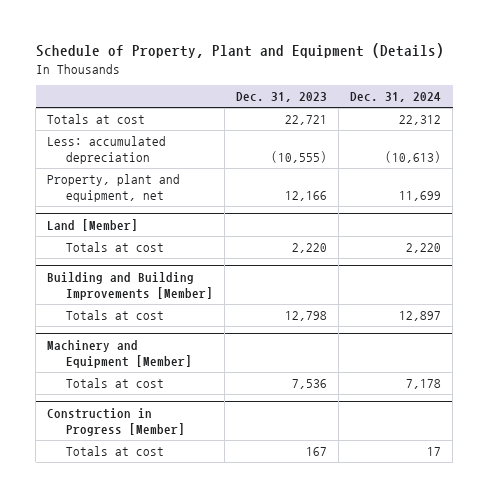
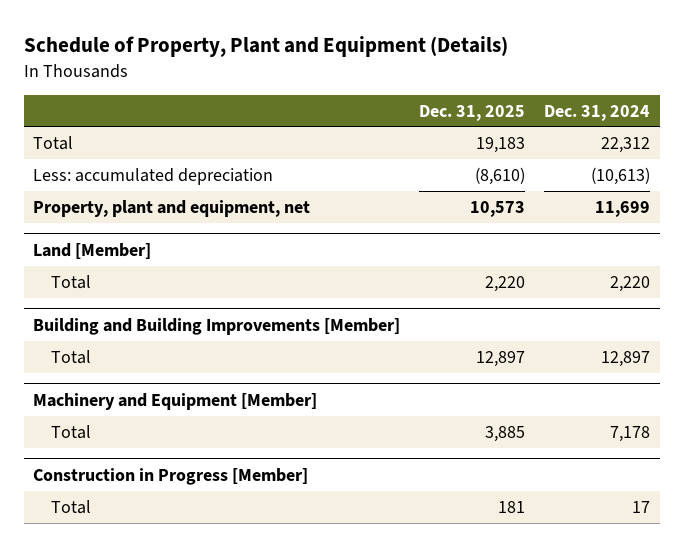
- | Dec. 31, 2023 | Dec. 31, 2024
+ | Dec. 31, 2025 | Dec. 31, 2024
- Totals at cost | 22,721 | 22,312
+ Total | 19,183 | 22,312
@ Land [Member]
- Totals at cost | 2,220 | 2,220
+ Total | 2,220 | 2,220
@ Building and Building Improvements [Member]
- Totals at cost | 12,798 | 12,897
+ Total | 12,897 | 12,897
@ Machinery and Equipment [Member]
- Totals at cost | 7,536 | 7,178
+ Total | 3,885 | 7,178
@ Construction in Progress [Member]
- Totals at cost | 167 | 17
+ Total | 181 | 17

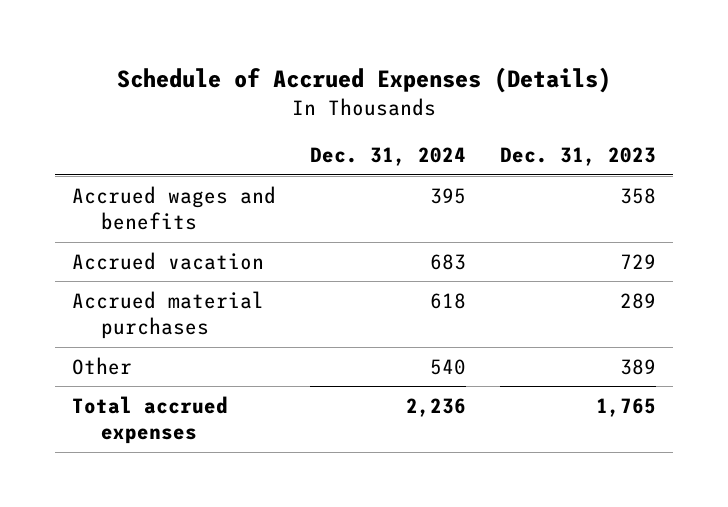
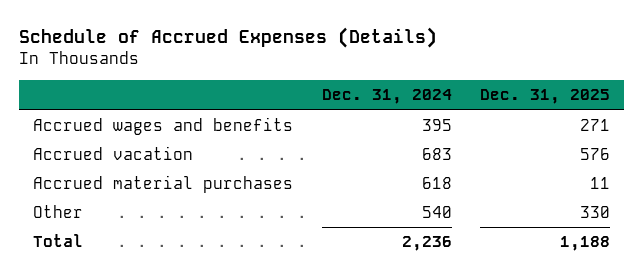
- | Dec. 31, 2024 | Dec. 31, 2023
+ | Dec. 31, 2024 | Dec. 31, 2025
- Total accrued expenses | 2,236 | 1,765
+ Total | 2,236 | 1,188

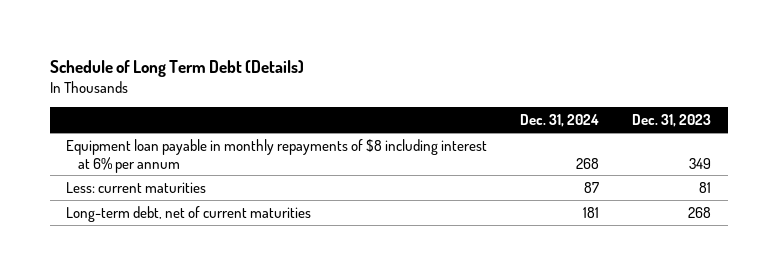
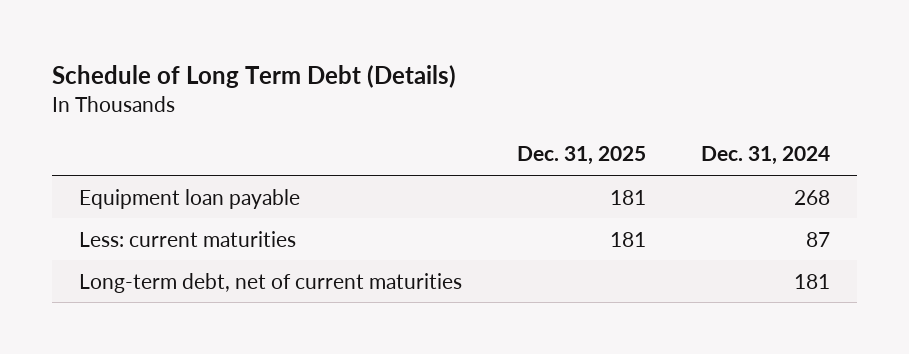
- | Dec. 31, 2024 | Dec. 31, 2023
+ | Dec. 31, 2025 | Dec. 31, 2024
- Equipment loan payable in monthly repayments of $8 including interest at 6% per annum | 268 | 349
+ Equipment loan payable | 181 | 268

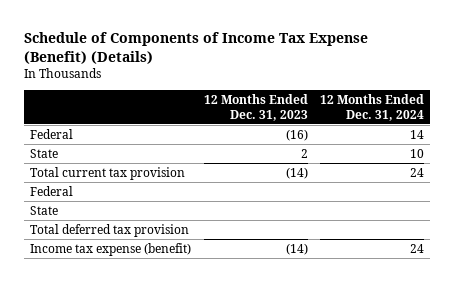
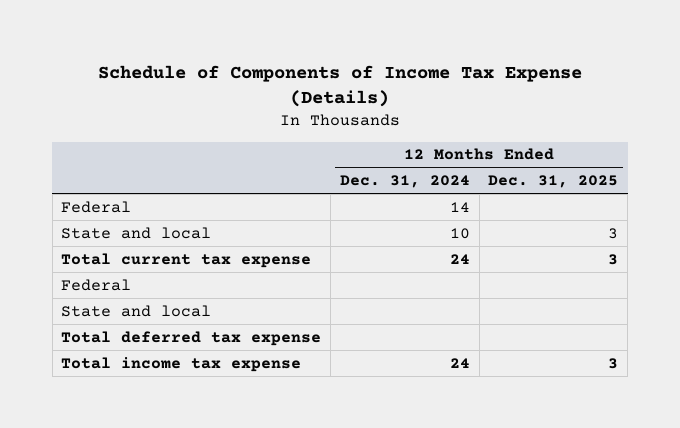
- Schedule of Components of Income Tax Expense (Benefit) (Details)
+ Schedule of Components of Income Tax Expense (Details)
- | 12 Months Ended Dec. 31, 2023 | 12 Months Ended Dec. 31, 2024
+ | 12 Months Ended Dec. 31, 2024 | 12 Months Ended Dec. 31, 2025
- State | 2 | 10
- Total current tax provision | (14) | 24
+ State and local | 10 | 3
+ Total current tax expense | 24 | 3
- State
- Total deferred tax provision
- Income tax expense (benefit) | (14) | 24
+ State and local
+ Total deferred tax expense
+ Total income tax expense | 24 | 3

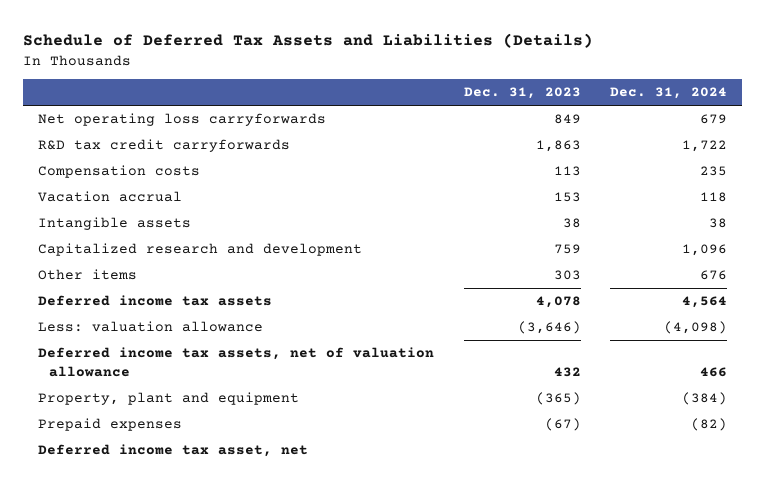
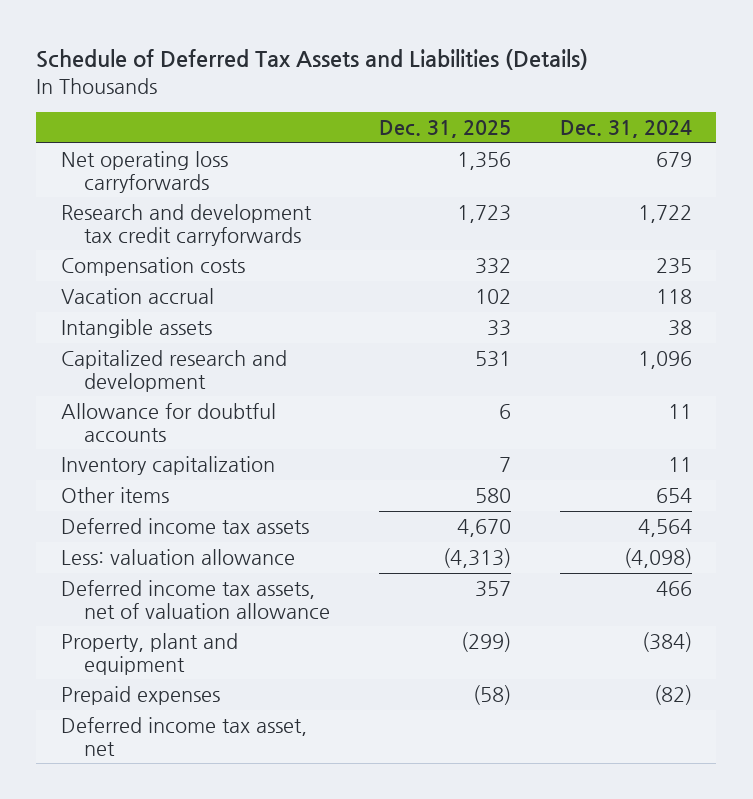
- | Dec. 31, 2023 | Dec. 31, 2024
+ | Dec. 31, 2025 | Dec. 31, 2024
- R&D tax credit carryforwards | 1,863 | 1,722
+ Research and development tax credit carryforwards | 1,723 | 1,722
- Other items | 303 | 676
+ Allowance for doubtful accounts | 6 | 11
+ Inventory capitalization | 7 | 11
+ Other items | 580 | 654

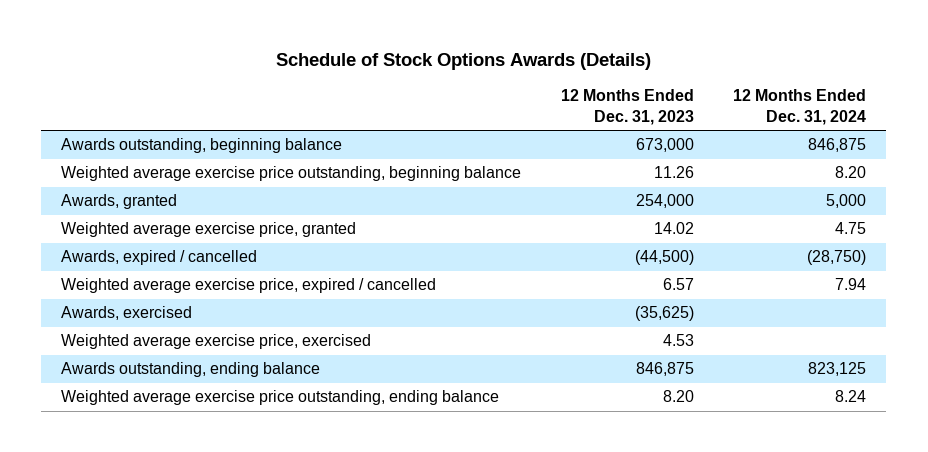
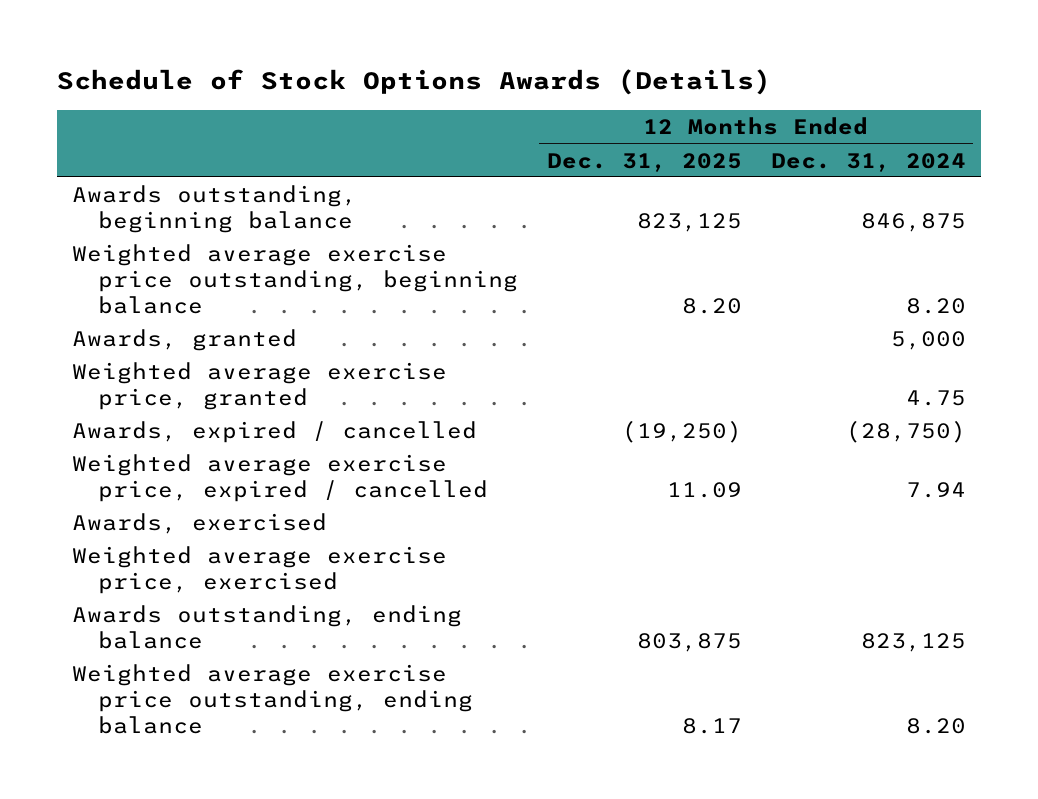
- | 12 Months Ended Dec. 31, 2023 | 12 Months Ended Dec. 31, 2024
+ | 12 Months Ended Dec. 31, 2025 | 12 Months Ended Dec. 31, 2024
- Weighted average exercise price outstanding, ending balance | 8.20 | 8.24
+ Weighted average exercise price outstanding, ending balance | 8.17 | 8.20

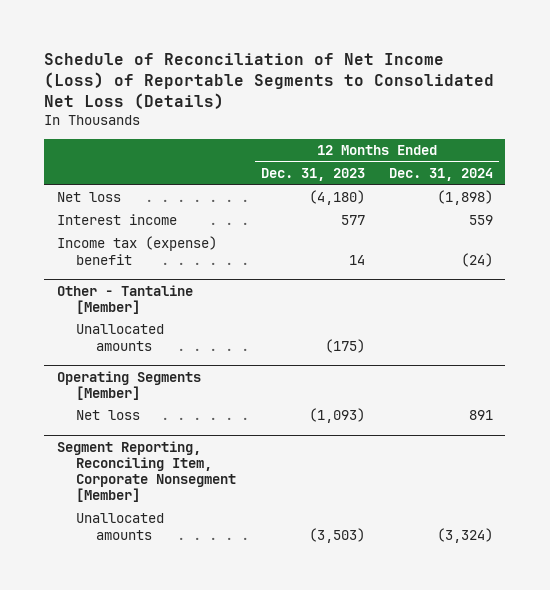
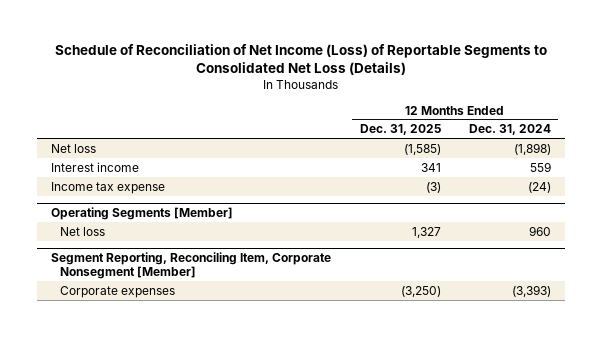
- | 12 Months Ended Dec. 31, 2023 | 12 Months Ended Dec. 31, 2024
+ | 12 Months Ended Dec. 31, 2025 | 12 Months Ended Dec. 31, 2024
- Income tax (expense) benefit | 14 | (24)
- Other - Tantaline [Member]
- Unallocated amounts | (175) |
+ Income tax expense | (3) | (24)
@ Operating Segments [Member]
- Net loss | (1,093) | 891
+ Net loss | 1,327 | 960
@ Segment Reporting, Reconciling Item, Corporate Nonsegment [Member]
- Unallocated amounts | (3,503) | (3,324)
+ Corporate expenses | (3,250) | (3,393)

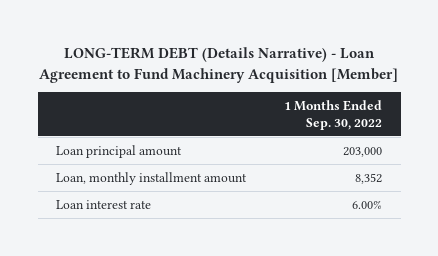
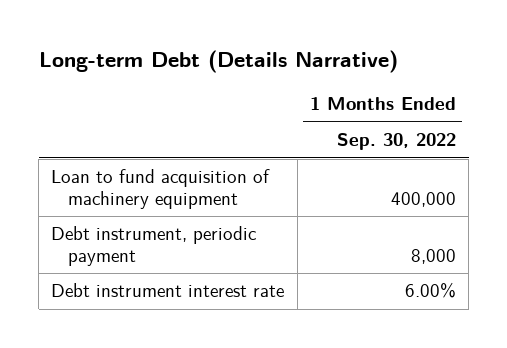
- LONG-TERM DEBT (Details Narrative) - Loan Agreement to Fund Machinery Acquisition [Member]
+ Long-term Debt (Details Narrative)
- Loan principal amount | 203,000
- Loan, monthly installment amount | 8,352
- Loan interest rate | 6.00%
+ Loan to fund acquisition of machinery equipment | 400,000
+ Debt instrument, periodic payment | 8,000
+ Debt instrument interest rate | 6.00%

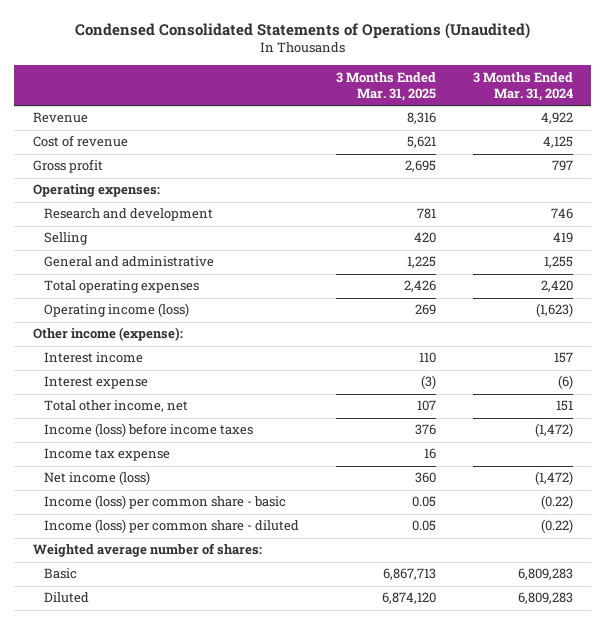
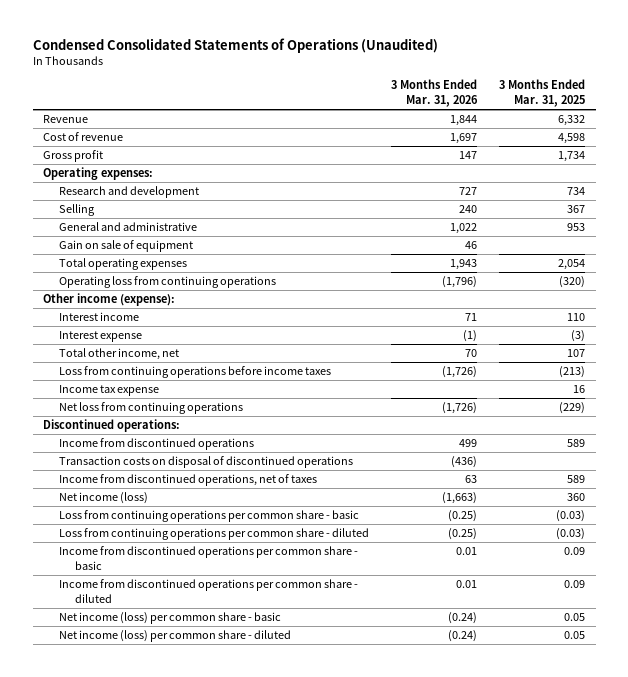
- | 3 Months Ended Mar. 31, 2025 | 3 Months Ended Mar. 31, 2024
+ | 3 Months Ended Mar. 31, 2026 | 3 Months Ended Mar. 31, 2025
- Revenue | 8,316 | 4,922
- Cost of revenue | 5,621 | 4,125
- Gross profit | 2,695 | 797
+ Revenue | 1,844 | 6,332
+ Cost of revenue | 1,697 | 4,598
+ Gross profit | 147 | 1,734
- Research and development | 781 | 746
- Selling | 420 | 419
- General and administrative | 1,225 | 1,255
- Total operating expenses | 2,426 | 2,420
- Operating income (loss) | 269 | (1,623)
+ Research and development | 727 | 734
+ Selling | 240 | 367
+ General and administrative | 1,022 | 953
+ Gain on sale of equipment | 46 |
+ Total operating expenses | 1,943 | 2,054
+ Operating loss from continuing operations | (1,796) | (320)
- Income (loss) before income taxes | 376 | (1,472)
+ Loss from continuing operations before income taxes | (1,726) | (213)
+ Net loss from continuing operations | (1,726) | (229)
+ Discontinued operations:
+ Income from discontinued operations | 499 | 589
+ Transaction costs on disposal of discontinued operations | (436) |
+ Income from discontinued operations, net of taxes | 63 | 589
- Income (loss) per common share - basic | 0.05 | (0.22)
- Income (loss) per common share - diluted | 0.05 | (0.22)
- Weighted average number of shares:
- Basic | 6,867,713 | 6,809,283
- Diluted | 6,874,120 | 6,809,283
+ Loss from continuing operations per common share - basic | (0.25) | (0.03)
+ Loss from continuing operations per common share - diluted | (0.25) | (0.03)
+ Income from discontinued operations per common share - basic | 0.01 | 0.09
+ Income from discontinued operations per common share - diluted | 0.01 | 0.09
+ Net income (loss) per common share - basic | (0.24) | 0.05
+ Net income (loss) per common share - diluted | (0.24) | 0.05

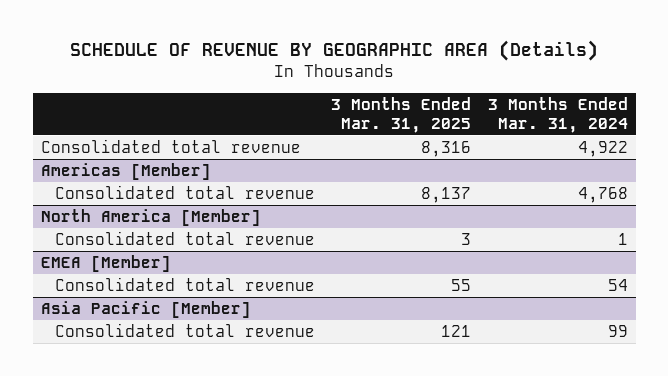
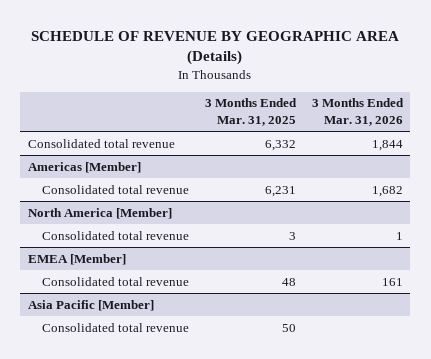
- | 3 Months Ended Mar. 31, 2025 | 3 Months Ended Mar. 31, 2024
+ | 3 Months Ended Mar. 31, 2025 | 3 Months Ended Mar. 31, 2026
- Consolidated total revenue | 8,316 | 4,922
+ Consolidated total revenue | 6,332 | 1,844
@ Americas [Member]
- Consolidated total revenue | 8,137 | 4,768
+ Consolidated total revenue | 6,231 | 1,682
@ EMEA [Member]
- Consolidated total revenue | 55 | 54
+ Consolidated total revenue | 48 | 161
@ Asia Pacific [Member]
- Consolidated total revenue | 121 | 99
+ Consolidated total revenue | 50 |

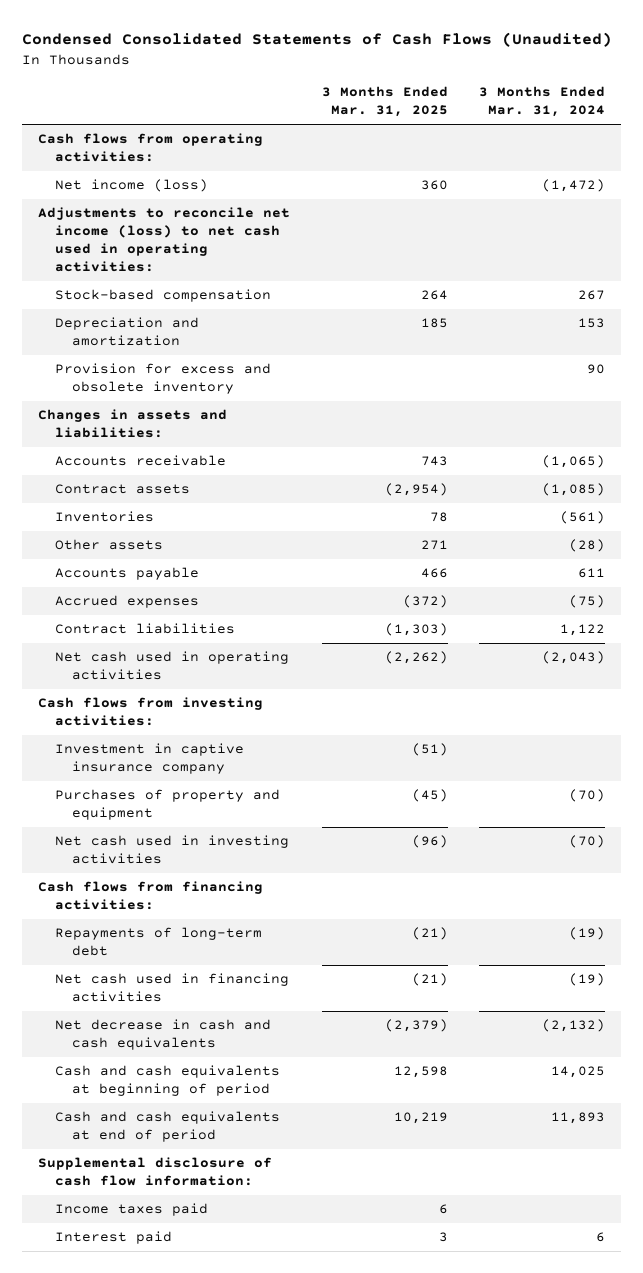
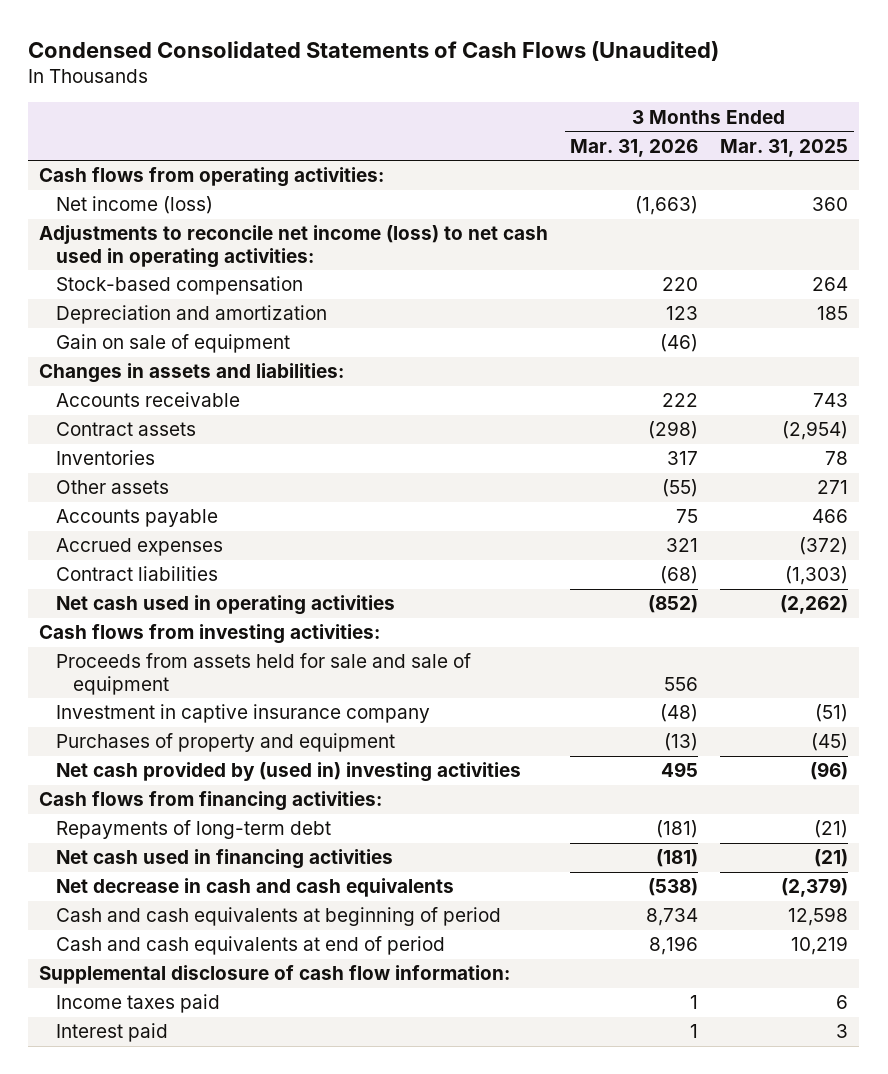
- | 3 Months Ended Mar. 31, 2025 | 3 Months Ended Mar. 31, 2024
+ | 3 Months Ended Mar. 31, 2026 | 3 Months Ended Mar. 31, 2025
- Provision for excess and obsolete inventory | | 90
+ Gain on sale of equipment | (46) |
+ Proceeds from assets held for sale and sale of equipment | 556 |
- Net cash used in investing activities | (96) | (70)
+ Net cash provided by (used in) investing activities | 495 | (96)

